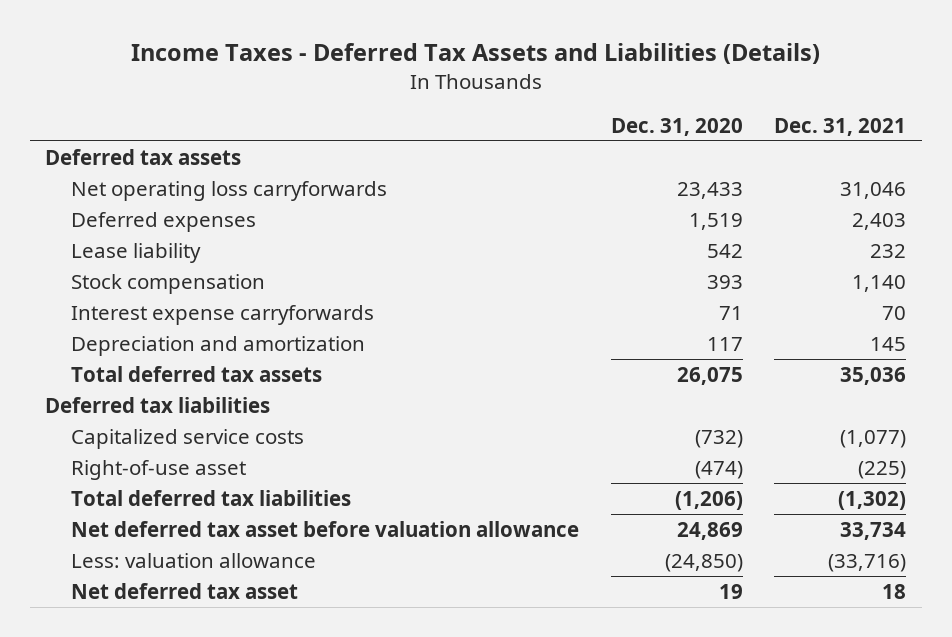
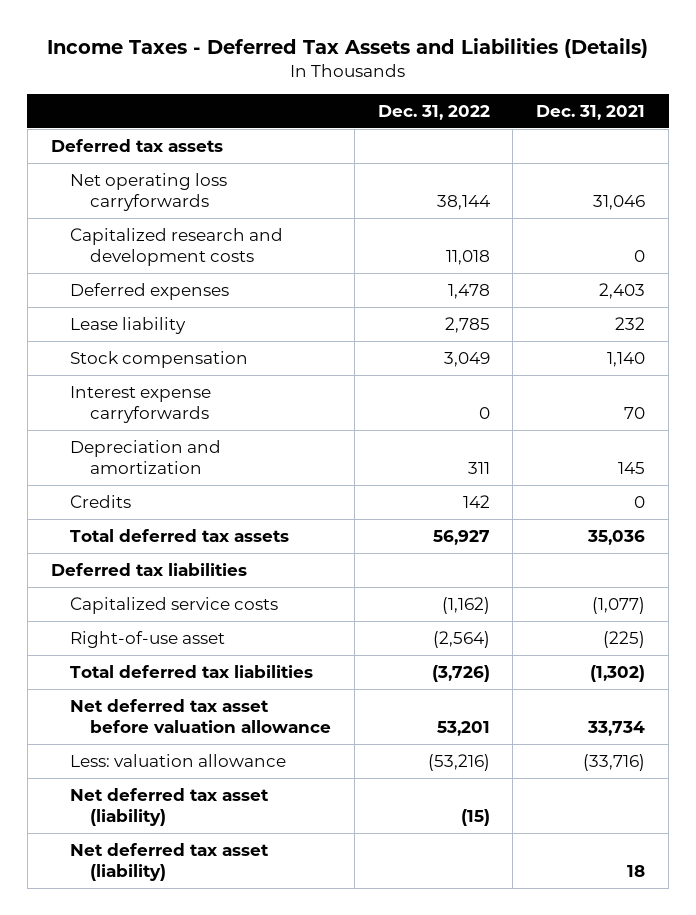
- | Dec. 31, 2020 | Dec. 31, 2021
+ | Dec. 31, 2022 | Dec. 31, 2021
+ Capitalized research and development costs | 11,018 | 0
+ Credits | 142 | 0
- Net deferred tax asset | 19 | 18
+ Net deferred tax asset (liability) | (15) |
+ Net deferred tax asset (liability) | | 18

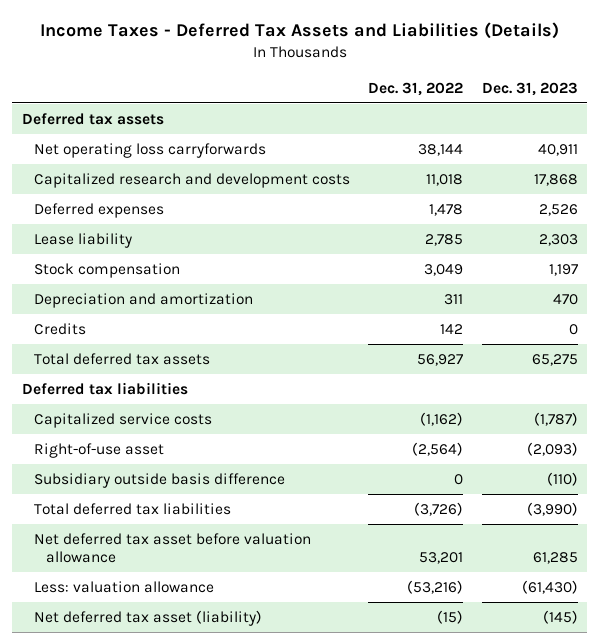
- | Dec. 31, 2022 | Dec. 31, 2021
+ | Dec. 31, 2022 | Dec. 31, 2023
- Interest expense carryforwards | 0 | 70
+ Subsidiary outside basis difference | 0 | (110)
- Net deferred tax asset (liability) | | 18

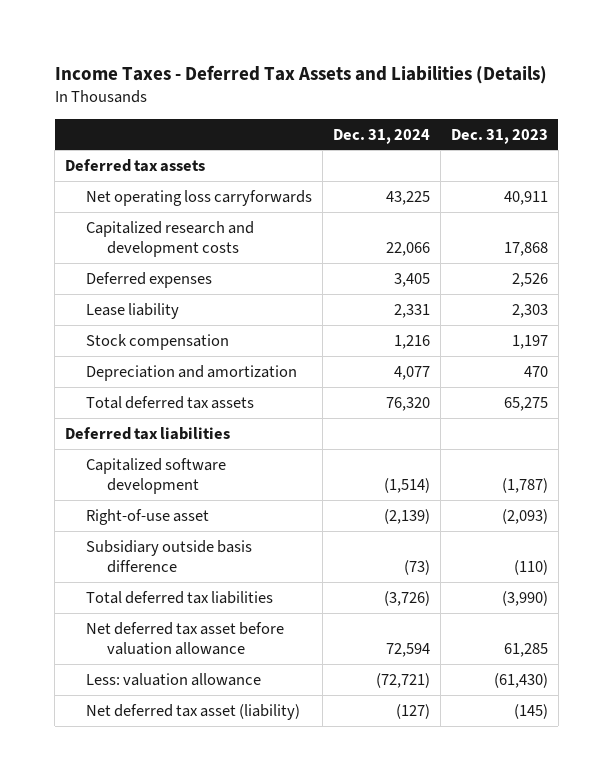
- | Dec. 31, 2022 | Dec. 31, 2023
+ | Dec. 31, 2024 | Dec. 31, 2023
- Credits | 142 | 0
- Capitalized service costs | (1,162) | (1,787)
+ Capitalized software development | (1,514) | (1,787)

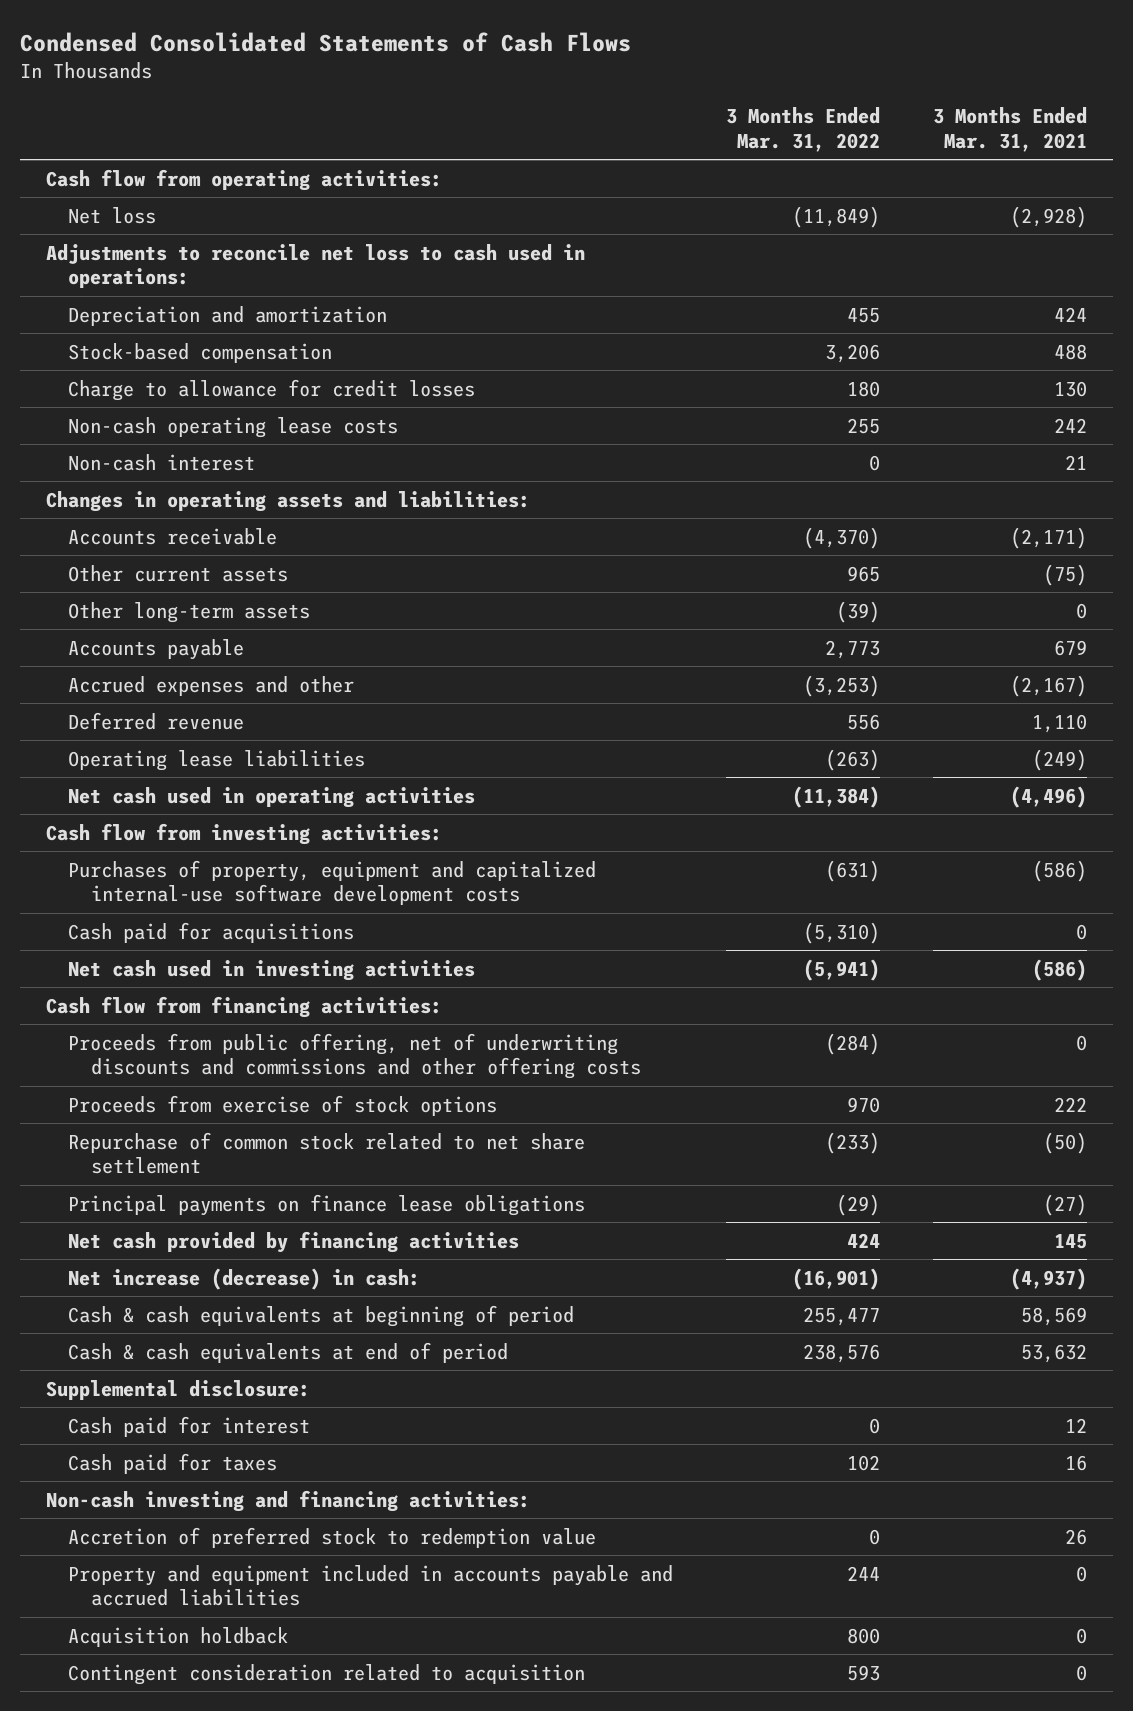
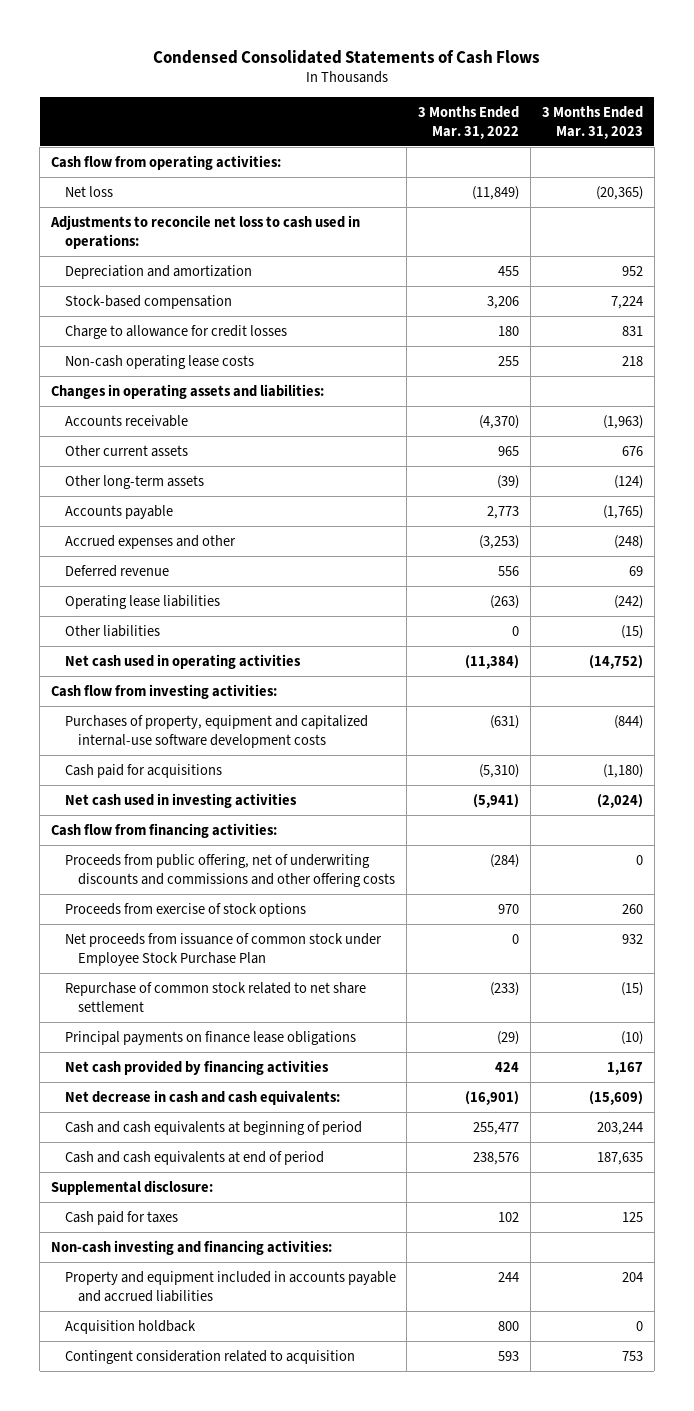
- | 3 Months Ended Mar. 31, 2022 | 3 Months Ended Mar. 31, 2021
+ | 3 Months Ended Mar. 31, 2022 | 3 Months Ended Mar. 31, 2023
- Non-cash interest | 0 | 21
+ Other liabilities | 0 | (15)
+ Net proceeds from issuance of common stock under Employee Stock Purchase Plan | 0 | 932
- Net increase (decrease) in cash: | (16,901) | (4,937)
- Cash & cash equivalents at beginning of period | 255,477 | 58,569
- Cash & cash equivalents at end of period | 238,576 | 53,632
+ Net decrease in cash and cash equivalents: | (16,901) | (15,609)
+ Cash and cash equivalents at beginning of period | 255,477 | 203,244
+ Cash and cash equivalents at end of period | 238,576 | 187,635
- Cash paid for interest | 0 | 12
- Accretion of preferred stock to redemption value | 0 | 26

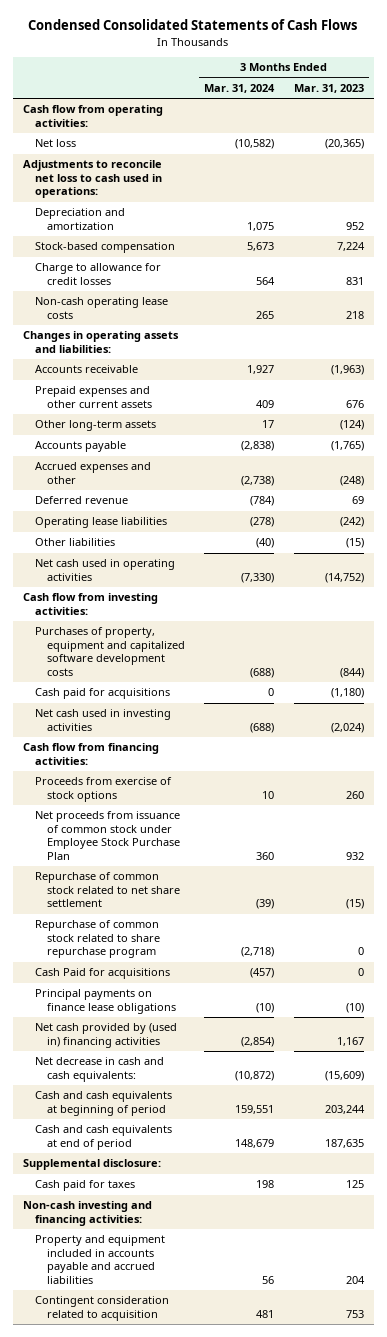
- | 3 Months Ended Mar. 31, 2022 | 3 Months Ended Mar. 31, 2023
+ | 3 Months Ended Mar. 31, 2024 | 3 Months Ended Mar. 31, 2023
- Other current assets | 965 | 676
+ Prepaid expenses and other current assets | 409 | 676
- Purchases of property, equipment and capitalized internal-use software development costs | (631) | (844)
+ Purchases of property, equipment and capitalized software development costs | (688) | (844)
- Proceeds from public offering, net of underwriting discounts and commissions and other offering costs | (284) | 0
+ Repurchase of common stock related to share repurchase program | (2,718) | 0
+ Cash Paid for acquisitions | (457) | 0
- Net cash provided by financing activities | 424 | 1,167
+ Net cash provided by (used in) financing activities | (2,854) | 1,167
- Acquisition holdback | 800 | 0

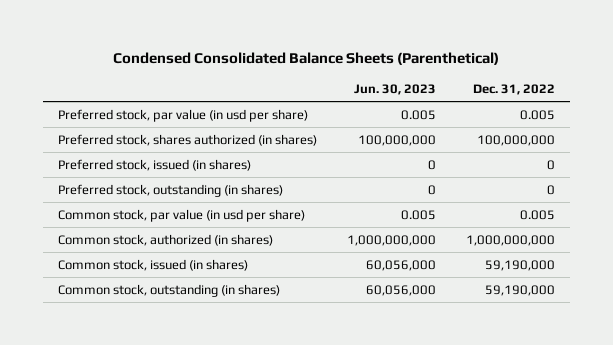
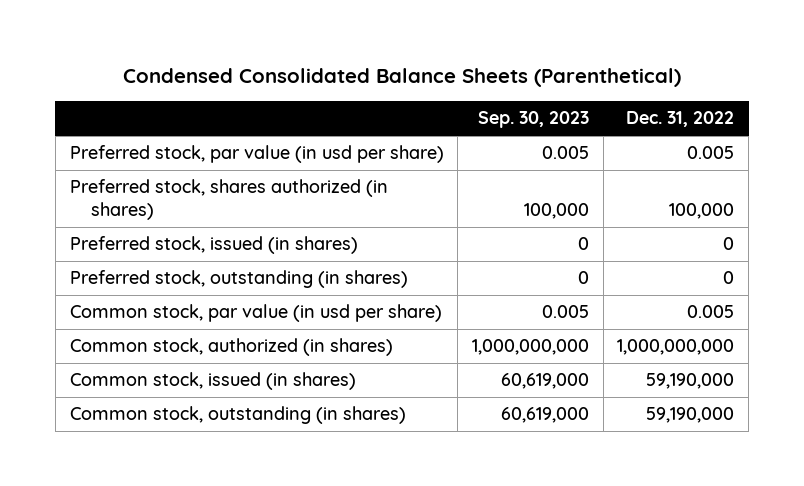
- | Jun. 30, 2023 | Dec. 31, 2022
+ | Sep. 30, 2023 | Dec. 31, 2022
- Preferred stock, shares authorized (in shares) | 100,000,000 | 100,000,000
+ Preferred stock, shares authorized (in shares) | 100,000 | 100,000

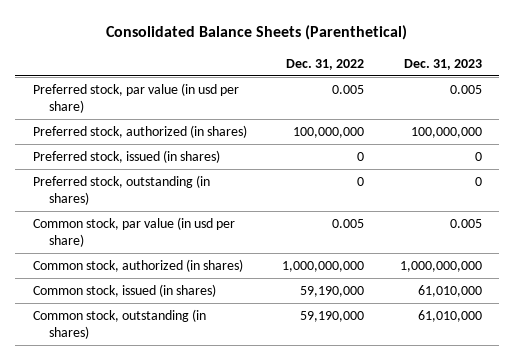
- Condensed Consolidated Balance Sheets (Parenthetical)
+ Consolidated Balance Sheets (Parenthetical)
- | Sep. 30, 2023 | Dec. 31, 2022
+ | Dec. 31, 2022 | Dec. 31, 2023
- Preferred stock, shares authorized (in shares) | 100,000 | 100,000
+ Preferred stock, authorized (in shares) | 100,000,000 | 100,000,000

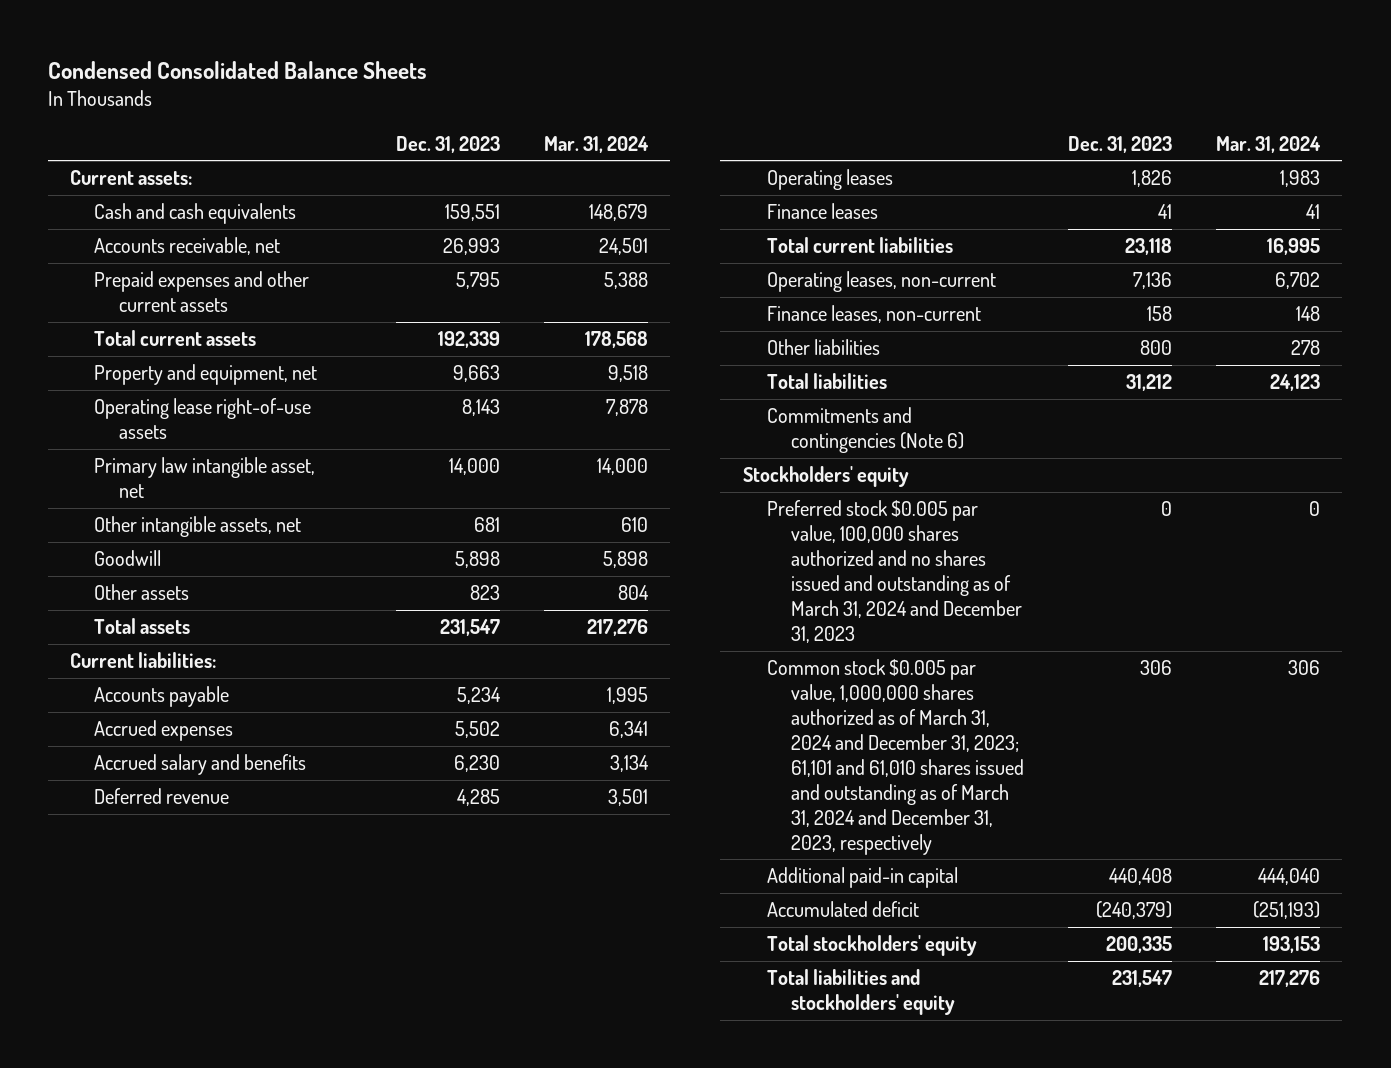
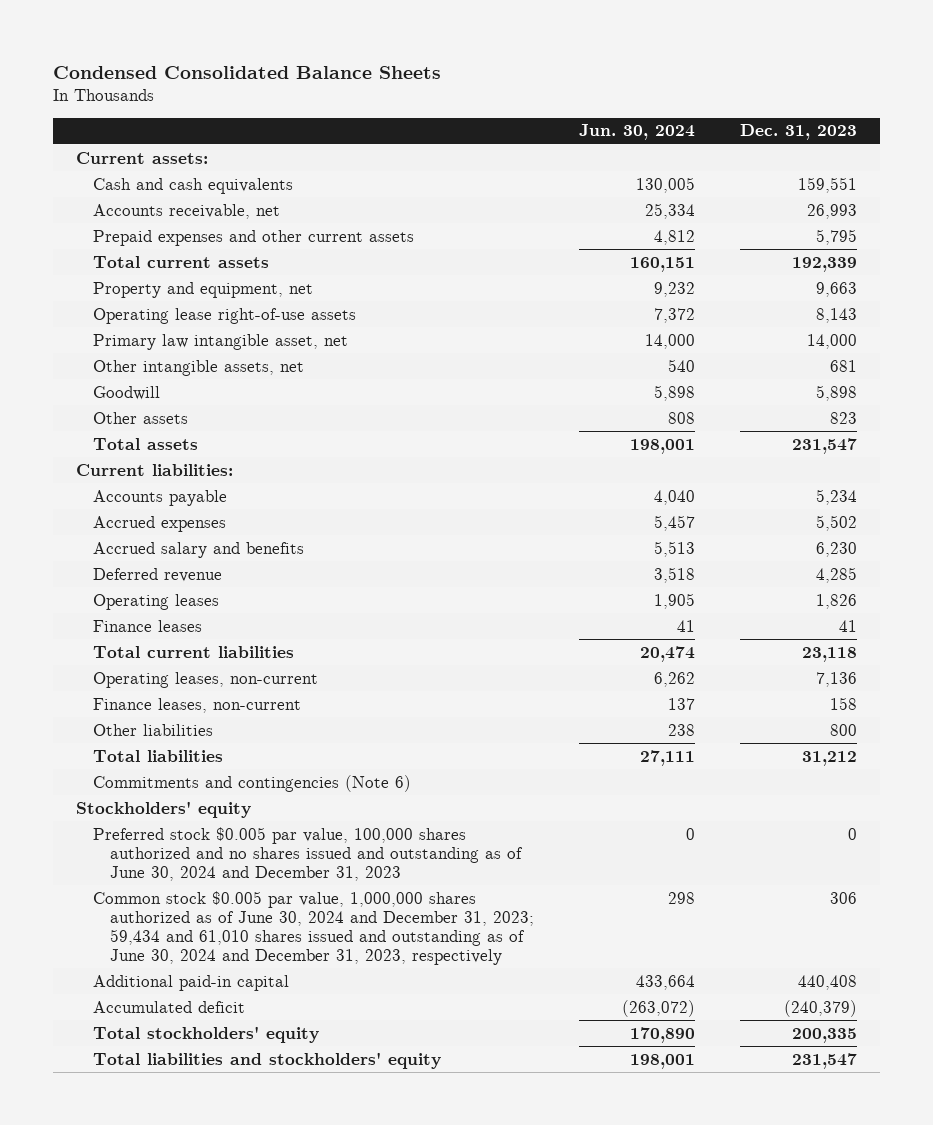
- | Dec. 31, 2023 | Mar. 31, 2024
+ | Jun. 30, 2024 | Dec. 31, 2023
- Preferred stock $0.005 par value, 100,000 shares authorized and no shares issued and outstanding as of March 31, 2024 and December 31, 2023 | 0 | 0
- Common stock $0.005 par value, 1,000,000 shares authorized as of March 31, 2024 and December 31, 2023; 61,101 and 61,010 shares issued and outstanding as of March 31, 2024 and December 31, 2023, respectively | 306 | 306
+ Preferred stock $0.005 par value, 100,000 shares authorized and no shares issued and outstanding as of June 30, 2024 and December 31, 2023 | 0 | 0
+ Common stock $0.005 par value, 1,000,000 shares authorized as of June 30, 2024 and December 31, 2023; 59,434 and 61,010 shares issued and outstanding as of June 30, 2024 and December 31, 2023, respectively | 298 | 306

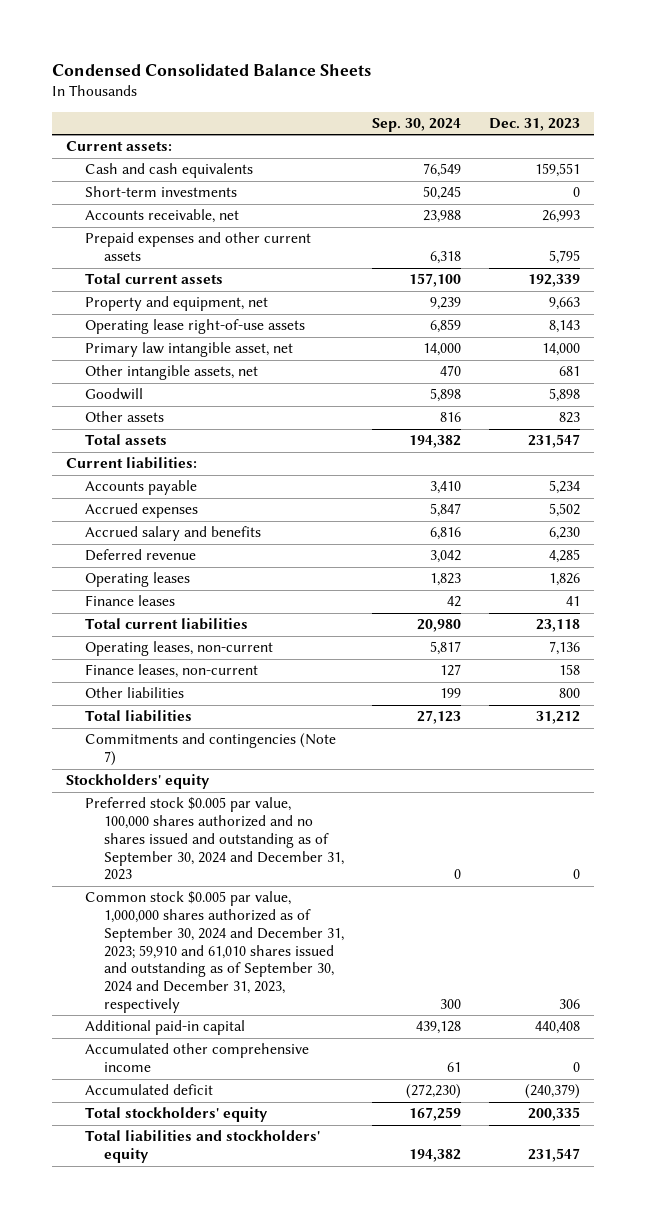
- | Jun. 30, 2024 | Dec. 31, 2023
+ | Sep. 30, 2024 | Dec. 31, 2023
+ Short-term investments | 50,245 | 0
- Commitments and contingencies (Note 6)
+ Commitments and contingencies (Note 7)
- Preferred stock $0.005 par value, 100,000 shares authorized and no shares issued and outstanding as of June 30, 2024 and December 31, 2023 | 0 | 0
- Common stock $0.005 par value, 1,000,000 shares authorized as of June 30, 2024 and December 31, 2023; 59,434 and 61,010 shares issued and outstanding as of June 30, 2024 and December 31, 2023, respectively | 298 | 306
+ Preferred stock $0.005 par value, 100,000 shares authorized and no shares issued and outstanding as of September 30, 2024 and December 31, 2023 | 0 | 0
+ Common stock $0.005 par value, 1,000,000 shares authorized as of September 30, 2024 and December 31, 2023; 59,910 and 61,010 shares issued and outstanding as of September 30, 2024 and December 31, 2023, respectively | 300 | 306
+ Accumulated other comprehensive income | 61 | 0

